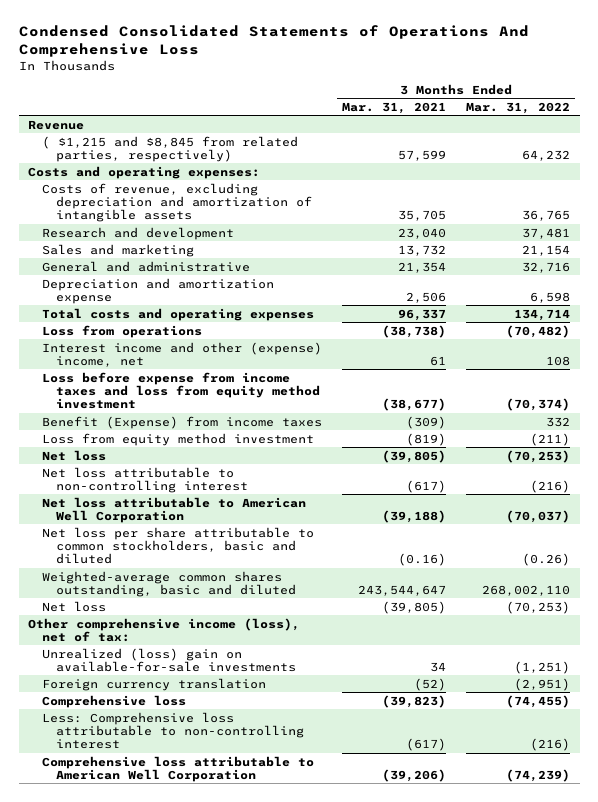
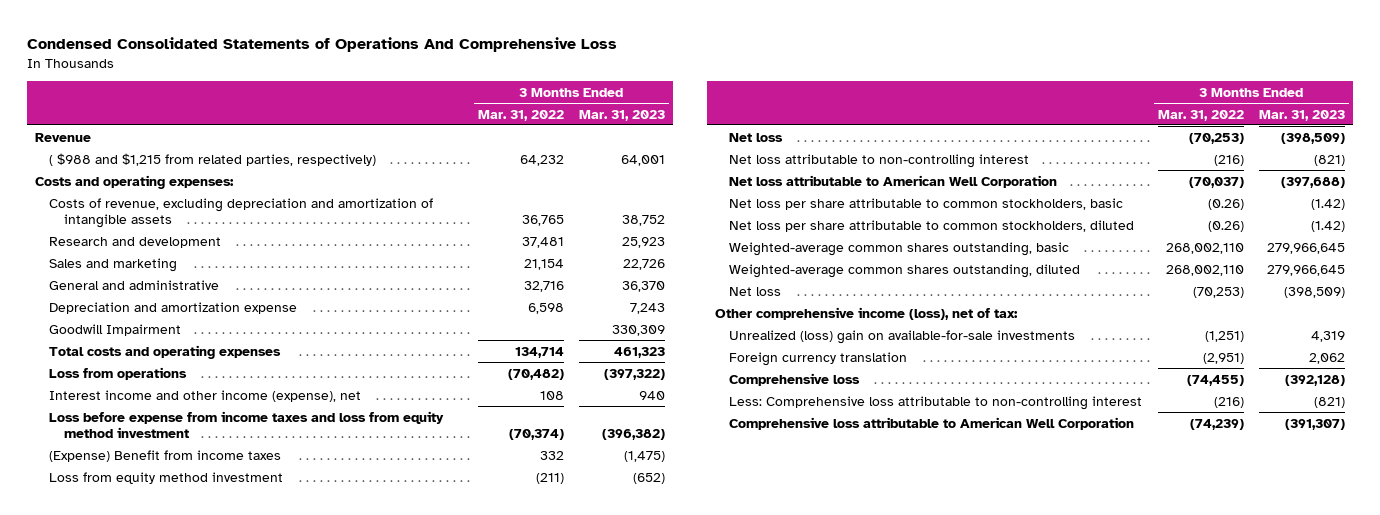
- | 3 Months Ended Mar. 31, 2021 | 3 Months Ended Mar. 31, 2022
+ | 3 Months Ended Mar. 31, 2022 | 3 Months Ended Mar. 31, 2023
- ( $1,215 and $8,845 from related parties, respectively) | 57,599 | 64,232
+ ( $988 and $1,215 from related parties, respectively) | 64,232 | 64,001
+ Goodwill Impairment | | 330,309
- Interest income and other (expense) income, net | 61 | 108
+ Interest income and other income (expense), net | 108 | 940
- Benefit (Expense) from income taxes | (309) | 332
+ (Expense) Benefit from income taxes | 332 | (1,475)
- Net loss per share attributable to common stockholders, basic and diluted | (0.16) | (0.26)
- Weighted-average common shares outstanding, basic and diluted | 243,544,647 | 268,002,110
+ Net loss per share attributable to common stockholders, basic | (0.26) | (1.42)
+ Net loss per share attributable to common stockholders, diluted | (0.26) | (1.42)
+ Weighted-average common shares outstanding, basic | 268,002,110 | 279,966,645
+ Weighted-average common shares outstanding, diluted | 268,002,110 | 279,966,645

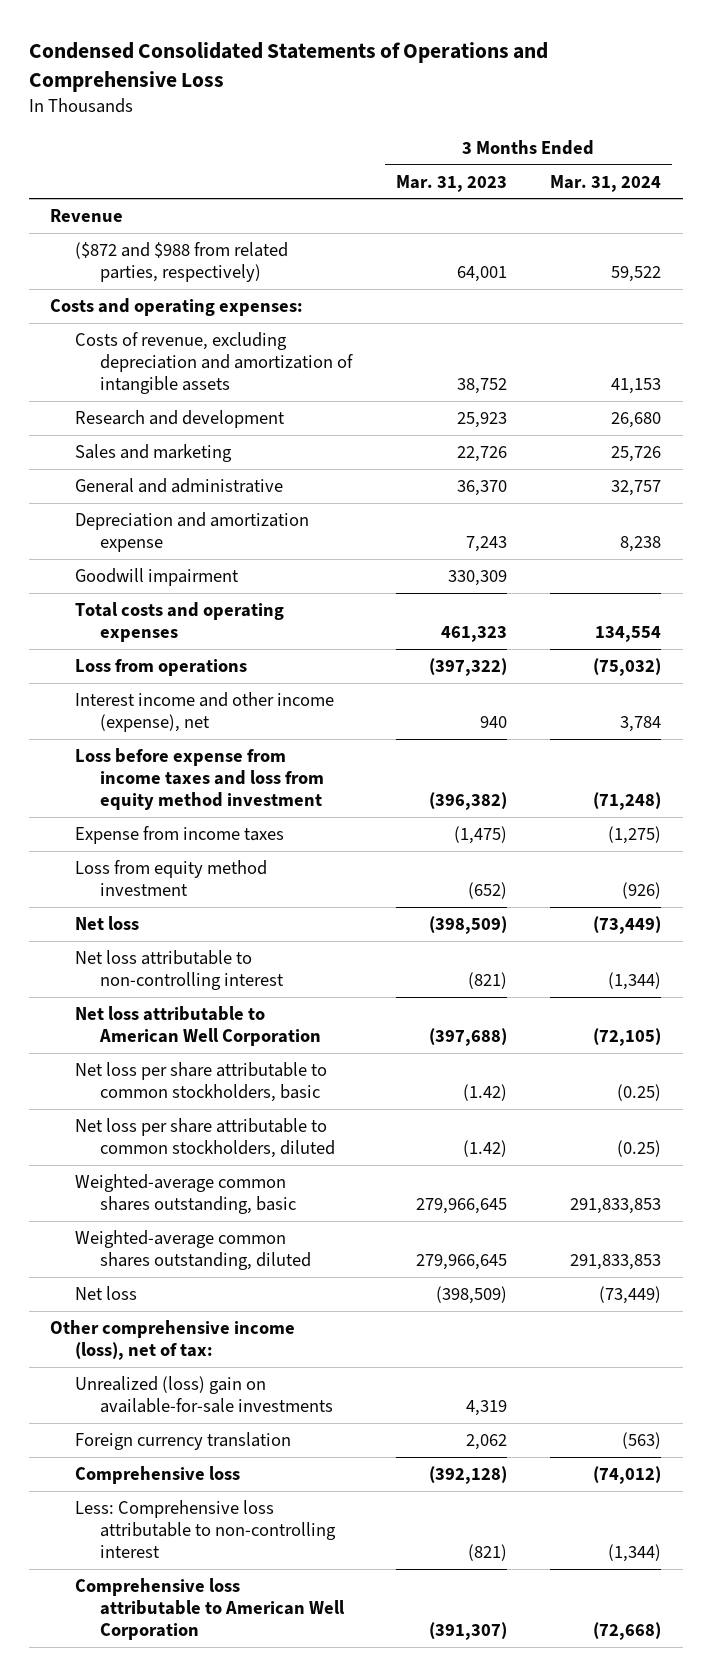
- Condensed Consolidated Statements of Operations And Comprehensive Loss
+ Condensed Consolidated Statements of Operations and Comprehensive Loss
- | 3 Months Ended Mar. 31, 2022 | 3 Months Ended Mar. 31, 2023
+ | 3 Months Ended Mar. 31, 2023 | 3 Months Ended Mar. 31, 2024
- ( $988 and $1,215 from related parties, respectively) | 64,232 | 64,001
+ ($872 and $988 from related parties, respectively) | 64,001 | 59,522
- Goodwill Impairment | | 330,309
+ Goodwill impairment | 330,309 |
- (Expense) Benefit from income taxes | 332 | (1,475)
+ Expense from income taxes | (1,475) | (1,275)

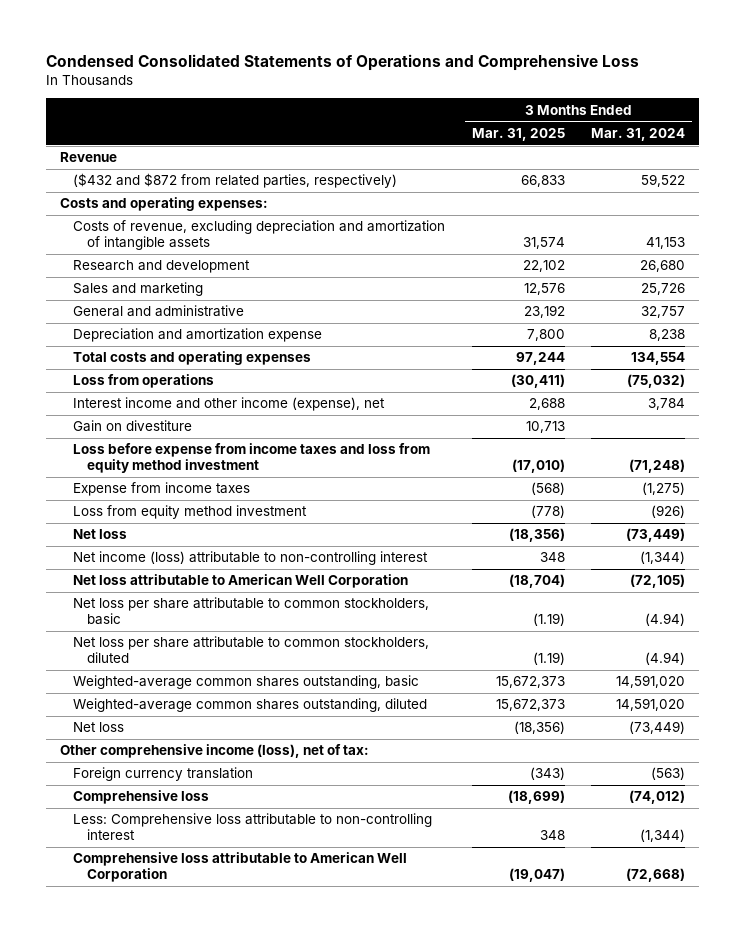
- | 3 Months Ended Mar. 31, 2023 | 3 Months Ended Mar. 31, 2024
+ | 3 Months Ended Mar. 31, 2025 | 3 Months Ended Mar. 31, 2024
- ($872 and $988 from related parties, respectively) | 64,001 | 59,522
+ ($432 and $872 from related parties, respectively) | 66,833 | 59,522
- Goodwill impairment | 330,309 |
+ Gain on divestiture | 10,713 |
- Net loss attributable to non-controlling interest | (821) | (1,344)
+ Net income (loss) attributable to non-controlling interest | 348 | (1,344)
- Net loss per share attributable to common stockholders, basic | (1.42) | (0.25)
- Net loss per share attributable to common stockholders, diluted | (1.42) | (0.25)
- Weighted-average common shares outstanding, basic | 279,966,645 | 291,833,853
- Weighted-average common shares outstanding, diluted | 279,966,645 | 291,833,853
+ Net loss per share attributable to common stockholders, basic | (1.19) | (4.94)
+ Net loss per share attributable to common stockholders, diluted | (1.19) | (4.94)
+ Weighted-average common shares outstanding, basic | 15,672,373 | 14,591,020
+ Weighted-average common shares outstanding, diluted | 15,672,373 | 14,591,020
- Unrealized (loss) gain on available-for-sale investments | 4,319 |

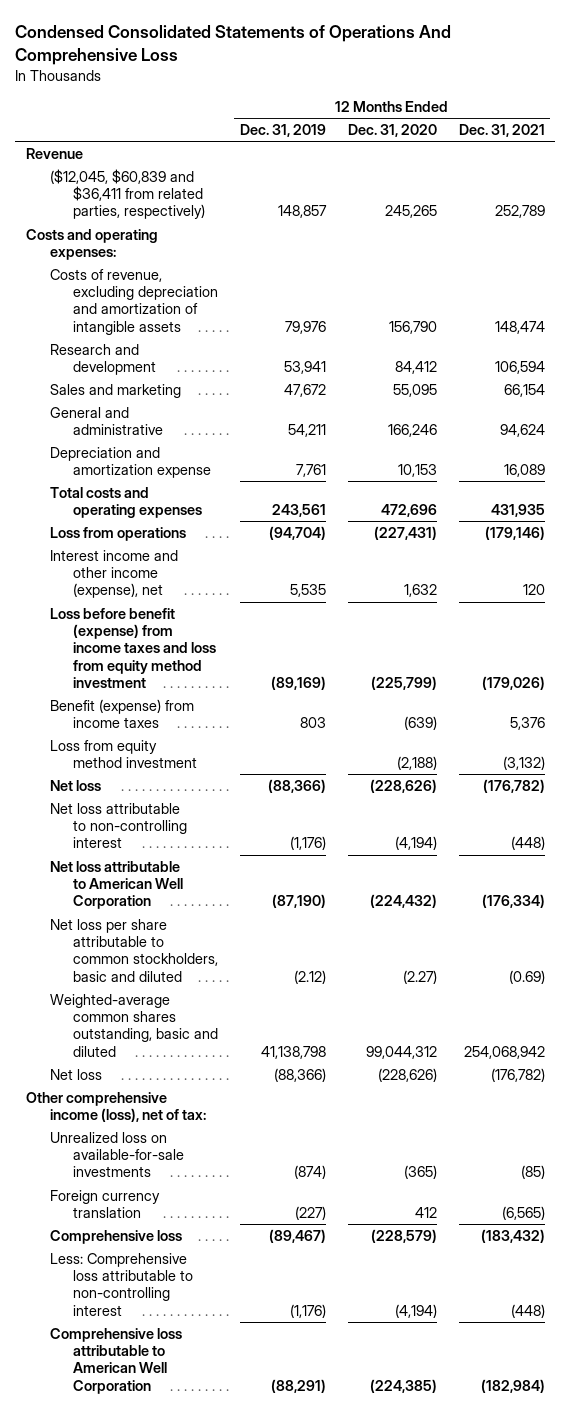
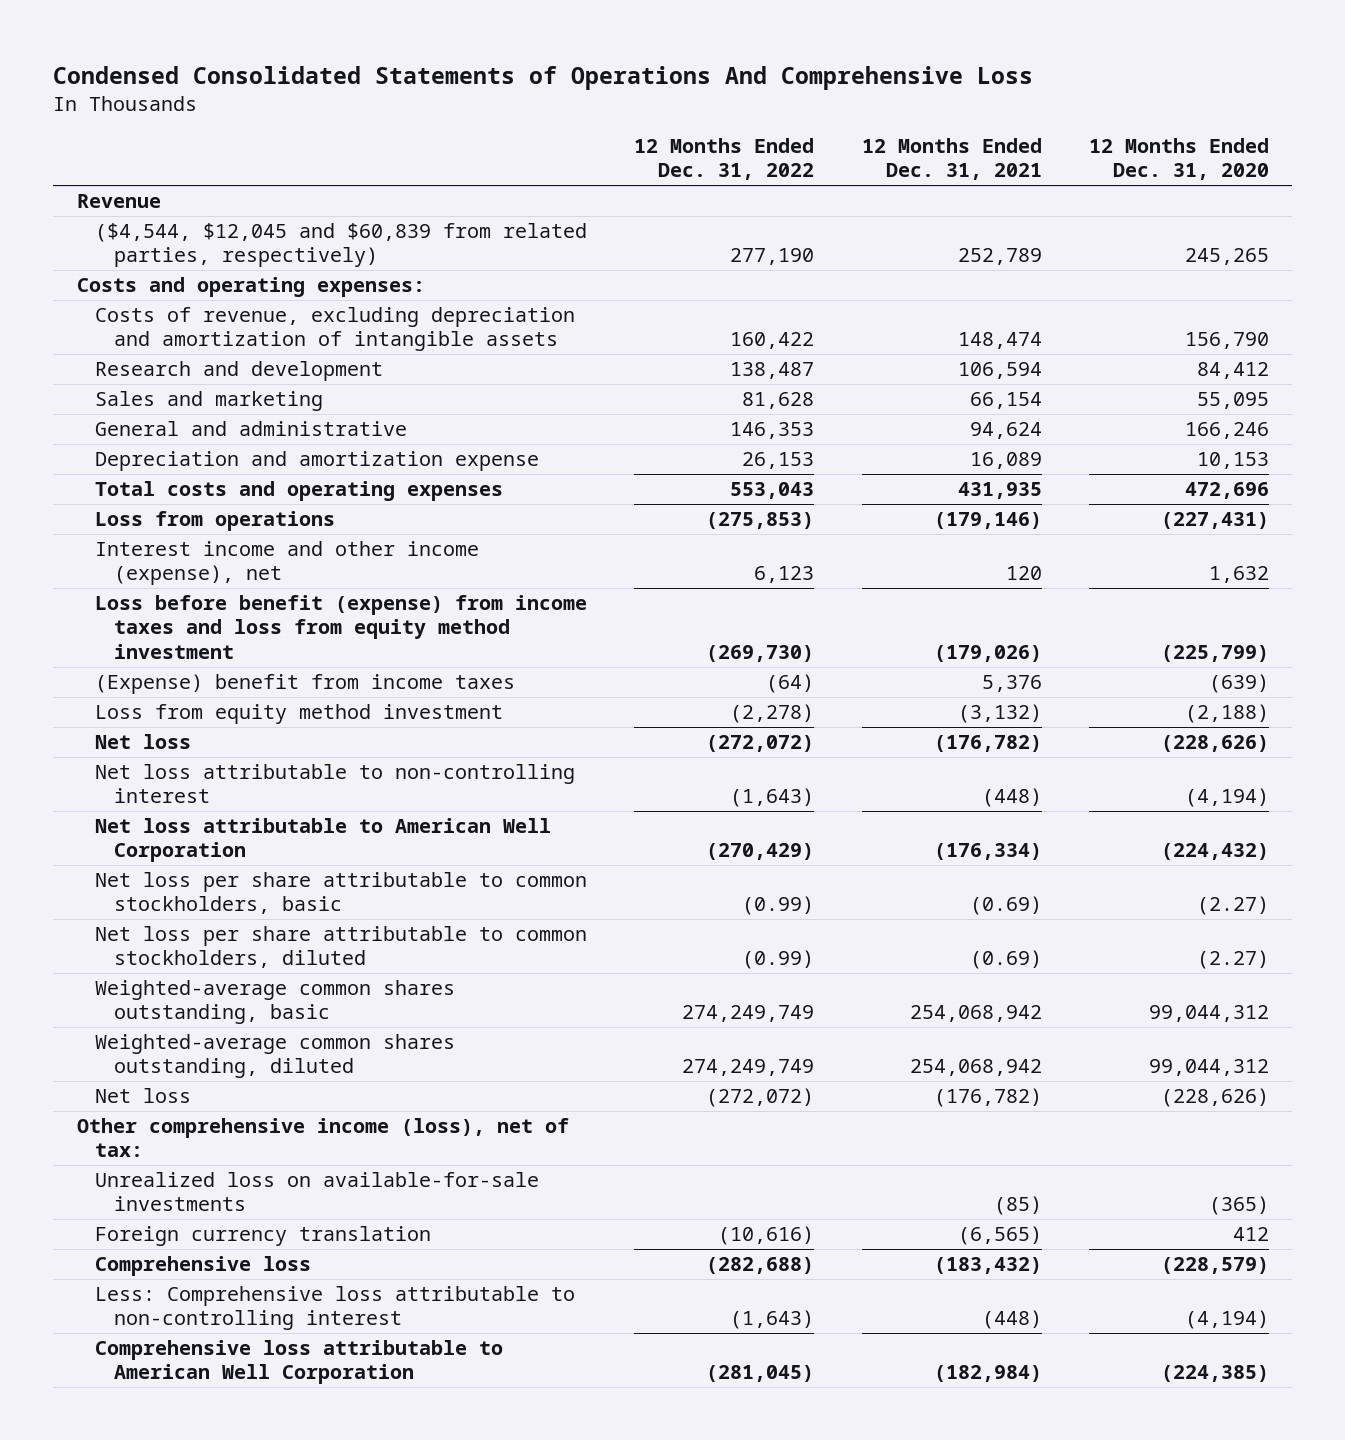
- | 12 Months Ended Dec. 31, 2019 | 12 Months Ended Dec. 31, 2020 | 12 Months Ended Dec. 31, 2021
+ | 12 Months Ended Dec. 31, 2022 | 12 Months Ended Dec. 31, 2021 | 12 Months Ended Dec. 31, 2020
- ($12,045, $60,839 and $36,411 from related parties, respectively) | 148,857 | 245,265 | 252,789
+ ($4,544, $12,045 and $60,839 from related parties, respectively) | 277,190 | 252,789 | 245,265
- Benefit (expense) from income taxes | 803 | (639) | 5,376
+ (Expense) benefit from income taxes | (64) | 5,376 | (639)
- Net loss per share attributable to common stockholders, basic and diluted | (2.12) | (2.27) | (0.69)
- Weighted-average common shares outstanding, basic and diluted | 41,138,798 | 99,044,312 | 254,068,942
+ Net loss per share attributable to common stockholders, basic | (0.99) | (0.69) | (2.27)
+ Net loss per share attributable to common stockholders, diluted | (0.99) | (0.69) | (2.27)
+ Weighted-average common shares outstanding, basic | 274,249,749 | 254,068,942 | 99,044,312
+ Weighted-average common shares outstanding, diluted | 274,249,749 | 254,068,942 | 99,044,312

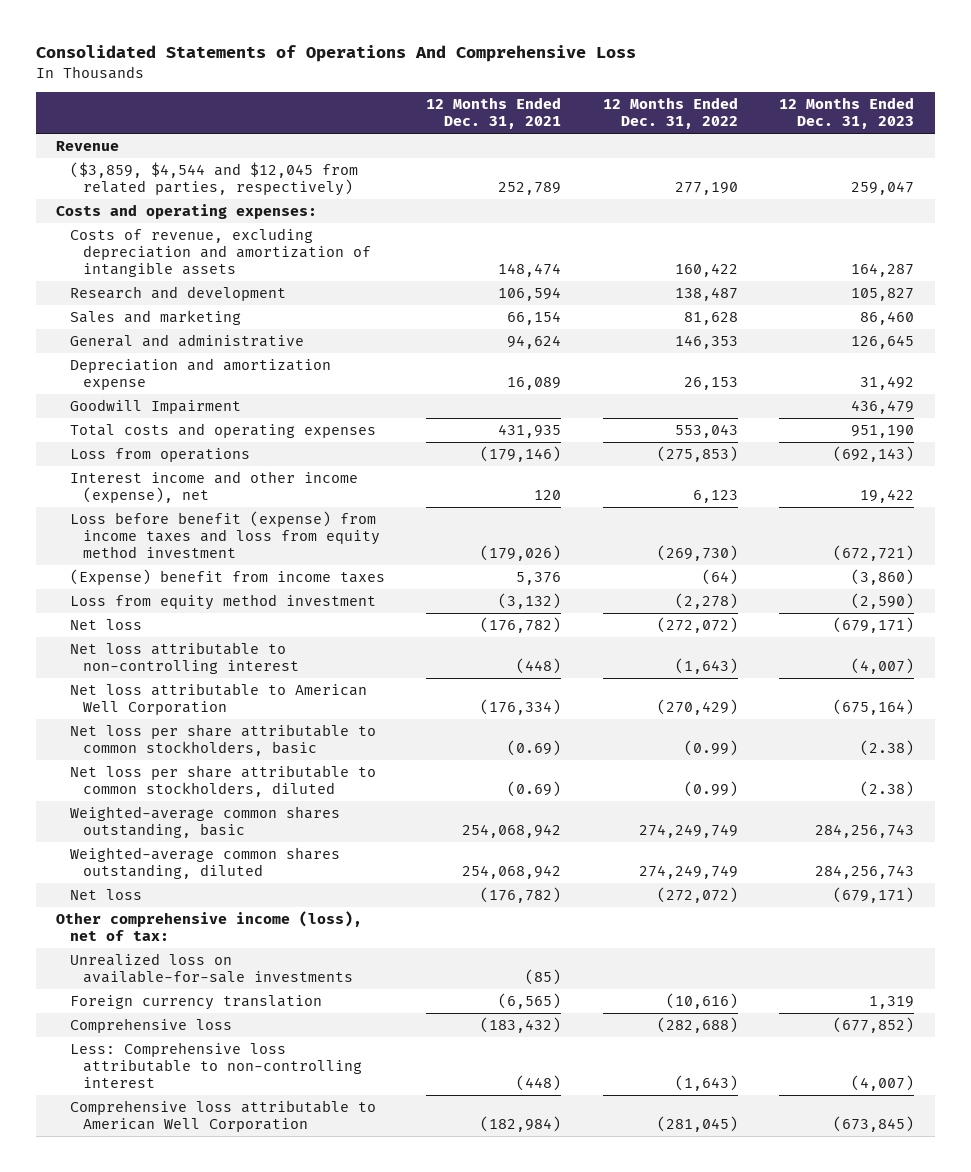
- Condensed Consolidated Statements of Operations And Comprehensive Loss
+ Consolidated Statements of Operations And Comprehensive Loss
- | 12 Months Ended Dec. 31, 2022 | 12 Months Ended Dec. 31, 2021 | 12 Months Ended Dec. 31, 2020
+ | 12 Months Ended Dec. 31, 2021 | 12 Months Ended Dec. 31, 2022 | 12 Months Ended Dec. 31, 2023
- ($4,544, $12,045 and $60,839 from related parties, respectively) | 277,190 | 252,789 | 245,265
+ ($3,859, $4,544 and $12,045 from related parties, respectively) | 252,789 | 277,190 | 259,047
+ Goodwill Impairment | | | 436,479

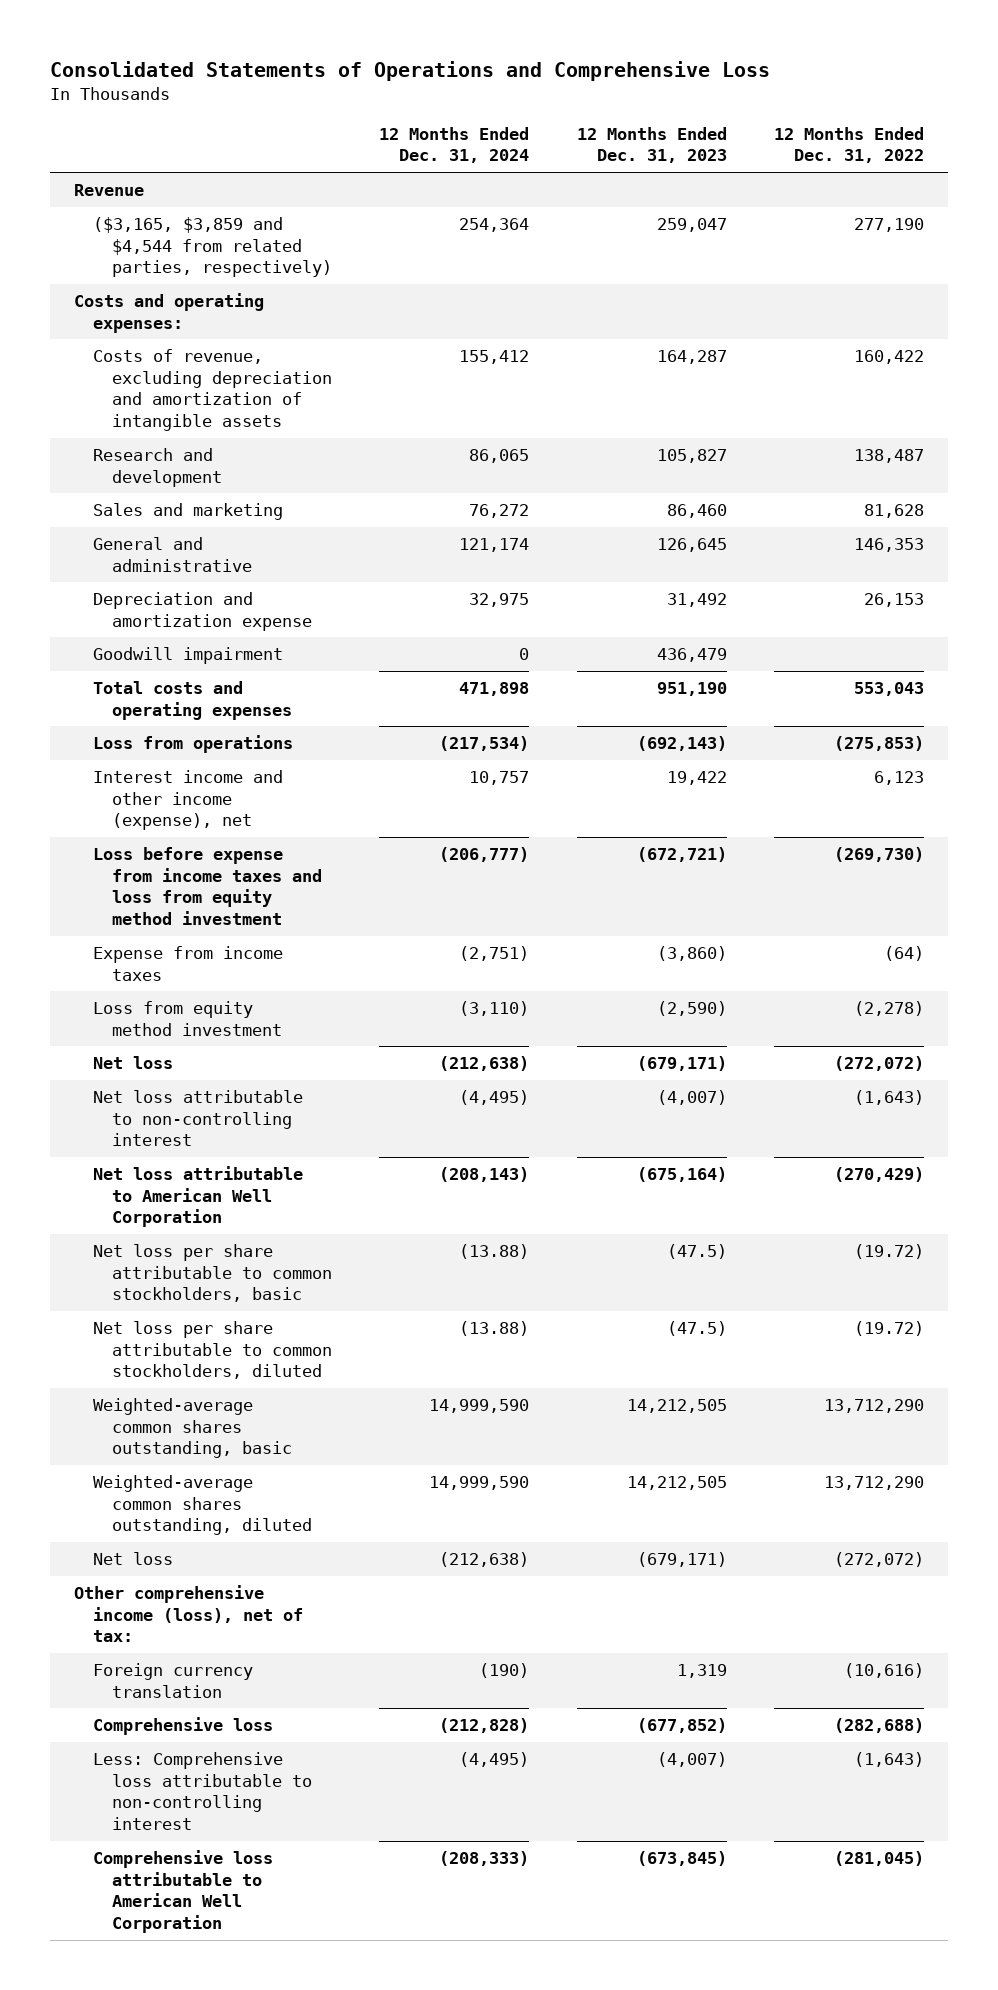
- Consolidated Statements of Operations And Comprehensive Loss
+ Consolidated Statements of Operations and Comprehensive Loss
- | 12 Months Ended Dec. 31, 2021 | 12 Months Ended Dec. 31, 2022 | 12 Months Ended Dec. 31, 2023
+ | 12 Months Ended Dec. 31, 2024 | 12 Months Ended Dec. 31, 2023 | 12 Months Ended Dec. 31, 2022
- ($3,859, $4,544 and $12,045 from related parties, respectively) | 252,789 | 277,190 | 259,047
+ ($3,165, $3,859 and $4,544 from related parties, respectively) | 254,364 | 259,047 | 277,190
- Goodwill Impairment | | | 436,479
+ Goodwill impairment | 0 | 436,479 |
- Loss before benefit (expense) from income taxes and loss from equity method investment | (179,026) | (269,730) | (672,721)
- (Expense) benefit from income taxes | 5,376 | (64) | (3,860)
+ Loss before expense from income taxes and loss from equity method investment | (206,777) | (672,721) | (269,730)
+ Expense from income taxes | (2,751) | (3,860) | (64)
- Net loss per share attributable to common stockholders, basic | (0.69) | (0.99) | (2.38)
- Net loss per share attributable to common stockholders, diluted | (0.69) | (0.99) | (2.38)
- Weighted-average common shares outstanding, basic | 254,068,942 | 274,249,749 | 284,256,743
- Weighted-average common shares outstanding, diluted | 254,068,942 | 274,249,749 | 284,256,743
+ Net loss per share attributable to common stockholders, basic | (13.88) | (47.5) | (19.72)
+ Net loss per share attributable to common stockholders, diluted | (13.88) | (47.5) | (19.72)
+ Weighted-average common shares outstanding, basic | 14,999,590 | 14,212,505 | 13,712,290
+ Weighted-average common shares outstanding, diluted | 14,999,590 | 14,212,505 | 13,712,290
- Unrealized loss on available-for-sale investments | (85) | |

